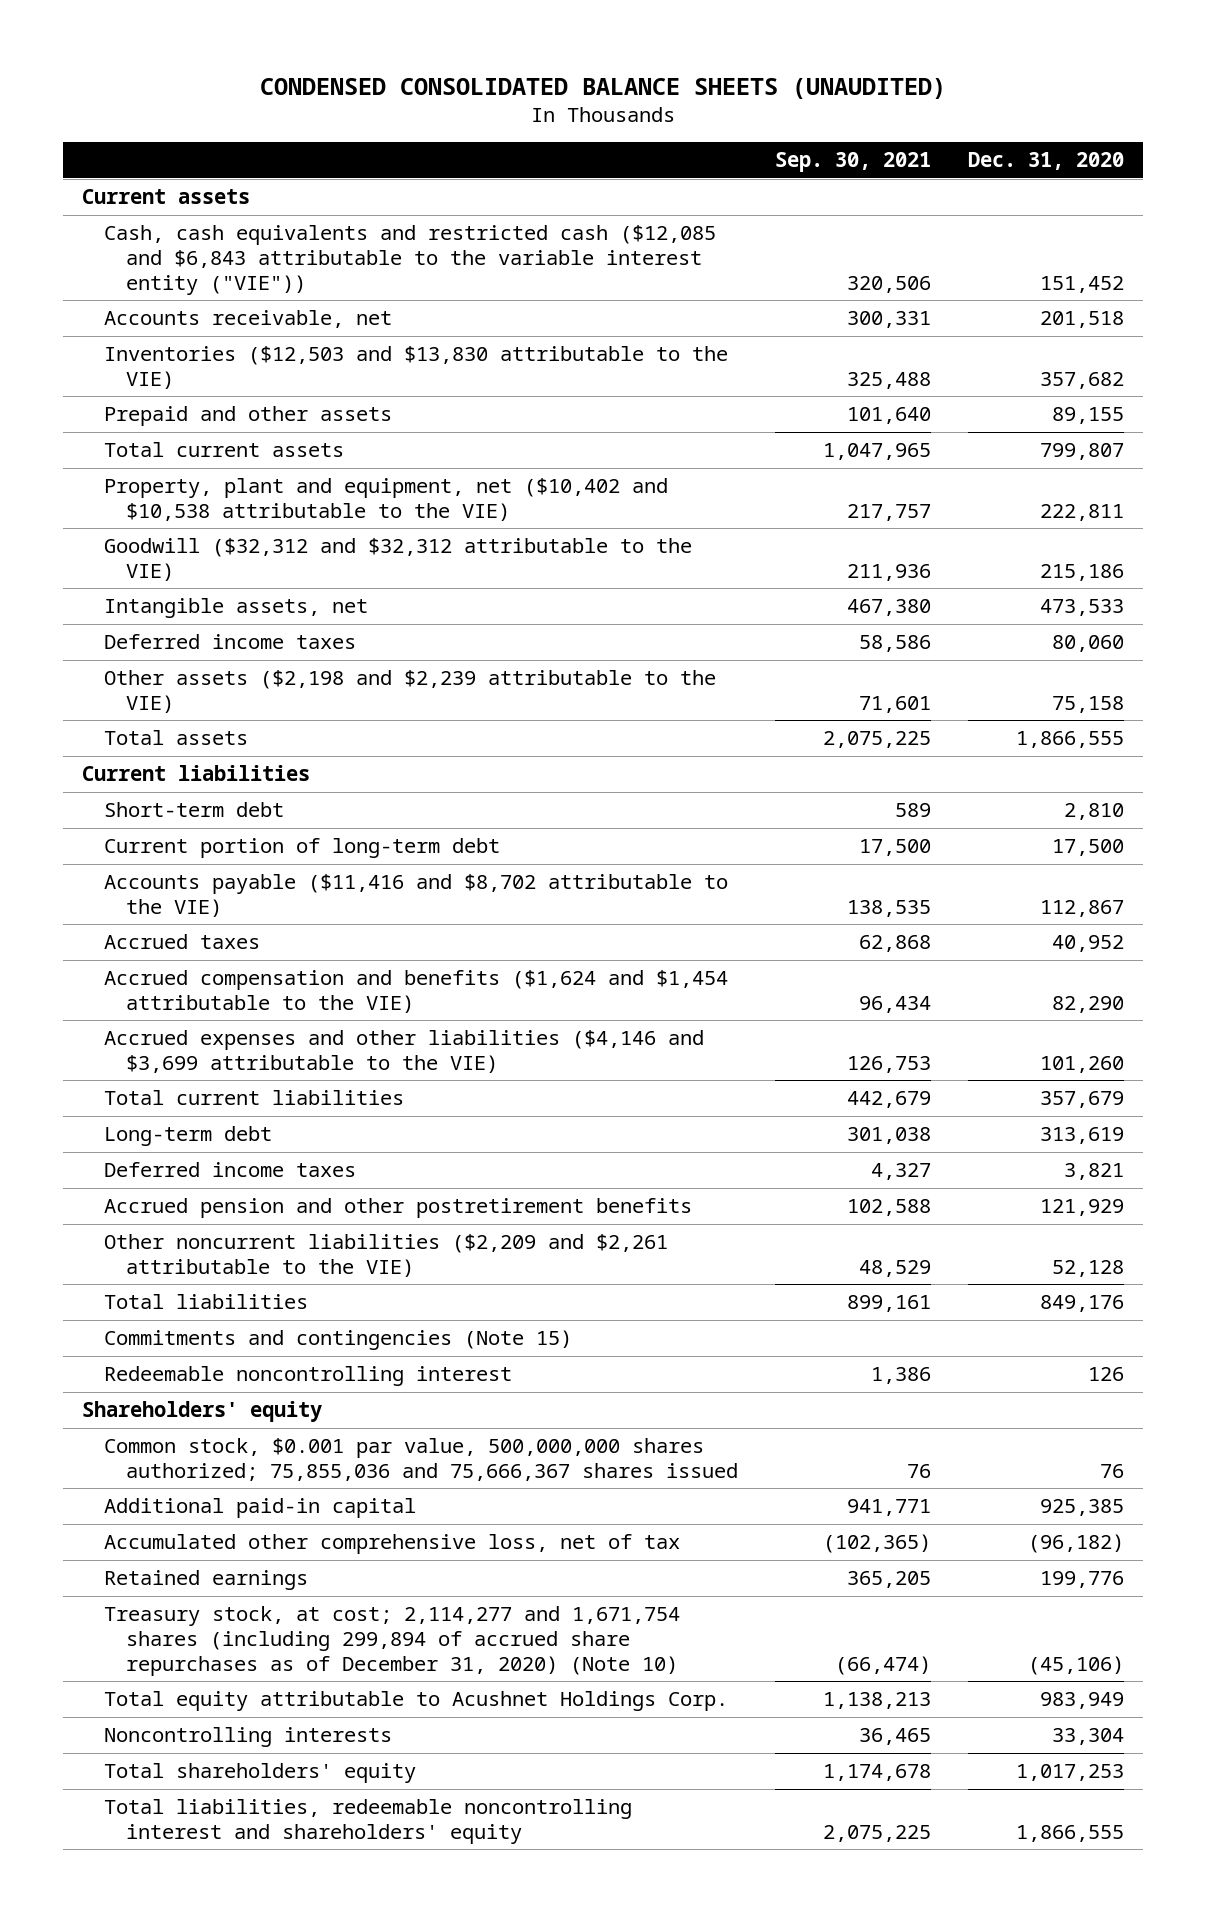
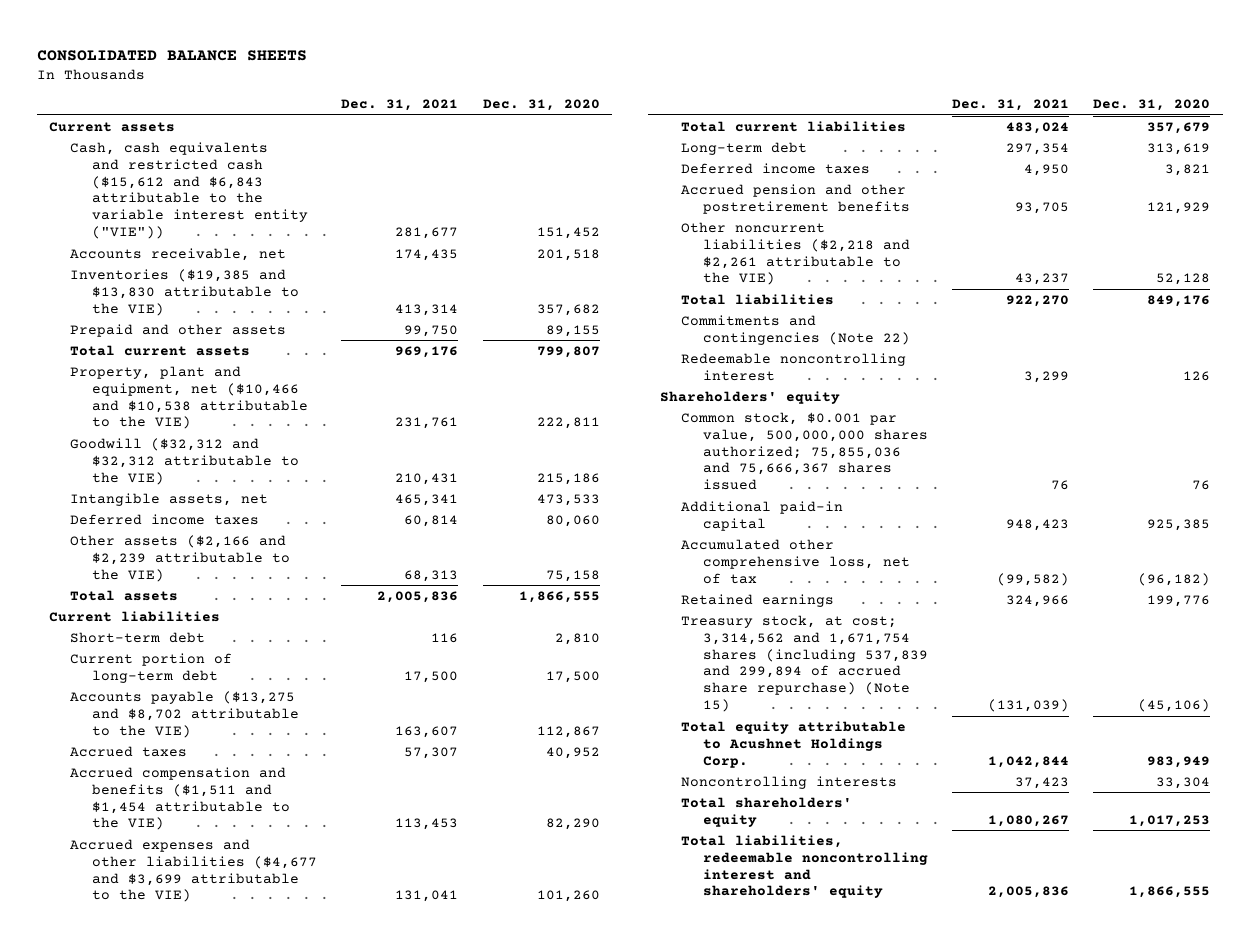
- CONDENSED CONSOLIDATED BALANCE SHEETS (UNAUDITED)
+ CONSOLIDATED BALANCE SHEETS
- | Sep. 30, 2021 | Dec. 31, 2020
+ | Dec. 31, 2021 | Dec. 31, 2020
- Cash, cash equivalents and restricted cash ($12,085 and $6,843 attributable to the variable interest entity ("VIE")) | 320,506 | 151,452
+ Cash, cash equivalents and restricted cash ($15,612 and $6,843 attributable to the variable interest entity ("VIE")) | 281,677 | 151,452
- Inventories ($12,503 and $13,830 attributable to the VIE) | 325,488 | 357,682
+ Inventories ($19,385 and $13,830 attributable to the VIE) | 413,314 | 357,682
- Property, plant and equipment, net ($10,402 and $10,538 attributable to the VIE) | 217,757 | 222,811
+ Property, plant and equipment, net ($10,466 and $10,538 attributable to the VIE) | 231,761 | 222,811
- Other assets ($2,198 and $2,239 attributable to the VIE) | 71,601 | 75,158
+ Other assets ($2,166 and $2,239 attributable to the VIE) | 68,313 | 75,158
- Accounts payable ($11,416 and $8,702 attributable to the VIE) | 138,535 | 112,867
+ Accounts payable ($13,275 and $8,702 attributable to the VIE) | 163,607 | 112,867
- Accrued compensation and benefits ($1,624 and $1,454 attributable to the VIE) | 96,434 | 82,290
- Accrued expenses and other liabilities ($4,146 and $3,699 attributable to the VIE) | 126,753 | 101,260
+ Accrued compensation and benefits ($1,511 and $1,454 attributable to the VIE) | 113,453 | 82,290
+ Accrued expenses and other liabilities ($4,677 and $3,699 attributable to the VIE) | 131,041 | 101,260
- Other noncurrent liabilities ($2,209 and $2,261 attributable to the VIE) | 48,529 | 52,128
+ Other noncurrent liabilities ($2,218 and $2,261 attributable to the VIE) | 43,237 | 52,128
- Commitments and contingencies (Note 15)
+ Commitments and contingencies (Note 22)
- Treasury stock, at cost; 2,114,277 and 1,671,754 shares (including 299,894 of accrued share repurchases as of December 31, 2020) (Note 10) | (66,474) | (45,106)
+ Treasury stock, at cost; 3,314,562 and 1,671,754 shares (including 537,839 and 299,894 of accrued share repurchase) (Note 15) | (131,039) | (45,106)

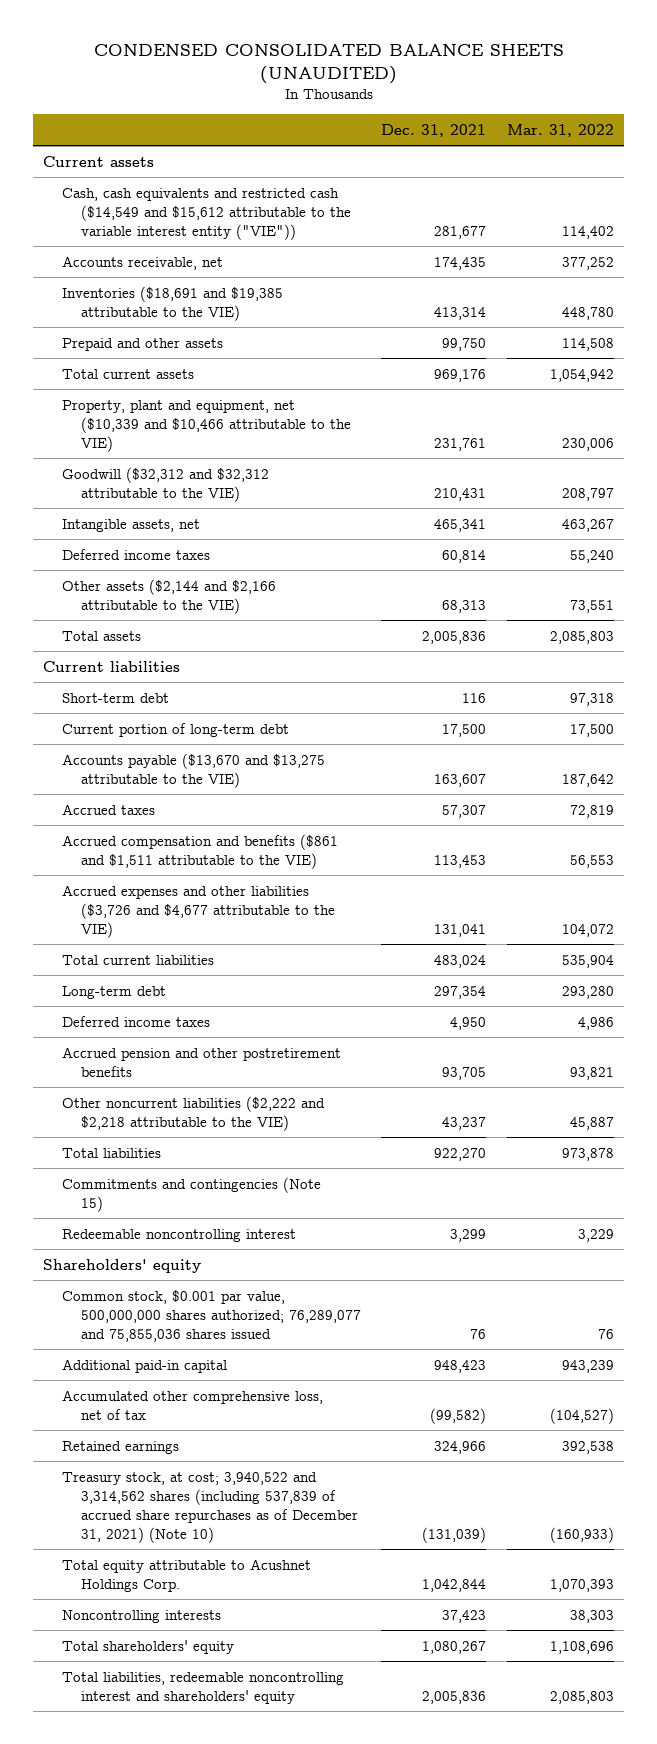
- CONSOLIDATED BALANCE SHEETS
+ CONDENSED CONSOLIDATED BALANCE SHEETS (UNAUDITED)
- | Dec. 31, 2021 | Dec. 31, 2020
+ | Dec. 31, 2021 | Mar. 31, 2022
- Cash, cash equivalents and restricted cash ($15,612 and $6,843 attributable to the variable interest entity ("VIE")) | 281,677 | 151,452
+ Cash, cash equivalents and restricted cash ($14,549 and $15,612 attributable to the variable interest entity ("VIE")) | 281,677 | 114,402
- Inventories ($19,385 and $13,830 attributable to the VIE) | 413,314 | 357,682
+ Inventories ($18,691 and $19,385 attributable to the VIE) | 413,314 | 448,780
- Property, plant and equipment, net ($10,466 and $10,538 attributable to the VIE) | 231,761 | 222,811
+ Property, plant and equipment, net ($10,339 and $10,466 attributable to the VIE) | 231,761 | 230,006
- Other assets ($2,166 and $2,239 attributable to the VIE) | 68,313 | 75,158
+ Other assets ($2,144 and $2,166 attributable to the VIE) | 68,313 | 73,551
- Accounts payable ($13,275 and $8,702 attributable to the VIE) | 163,607 | 112,867
+ Accounts payable ($13,670 and $13,275 attributable to the VIE) | 163,607 | 187,642
- Accrued compensation and benefits ($1,511 and $1,454 attributable to the VIE) | 113,453 | 82,290
- Accrued expenses and other liabilities ($4,677 and $3,699 attributable to the VIE) | 131,041 | 101,260
+ Accrued compensation and benefits ($861 and $1,511 attributable to the VIE) | 113,453 | 56,553
+ Accrued expenses and other liabilities ($3,726 and $4,677 attributable to the VIE) | 131,041 | 104,072
- Other noncurrent liabilities ($2,218 and $2,261 attributable to the VIE) | 43,237 | 52,128
+ Other noncurrent liabilities ($2,222 and $2,218 attributable to the VIE) | 43,237 | 45,887
- Commitments and contingencies (Note 22)
+ Commitments and contingencies (Note 15)
- Common stock, $0.001 par value, 500,000,000 shares authorized; 75,855,036 and 75,666,367 shares issued | 76 | 76
+ Common stock, $0.001 par value, 500,000,000 shares authorized; 76,289,077 and 75,855,036 shares issued | 76 | 76
- Treasury stock, at cost; 3,314,562 and 1,671,754 shares (including 537,839 and 299,894 of accrued share repurchase) (Note 15) | (131,039) | (45,106)
+ Treasury stock, at cost; 3,940,522 and 3,314,562 shares (including 537,839 of accrued share repurchases as of December 31, 2021) (Note 10) | (131,039) | (160,933)

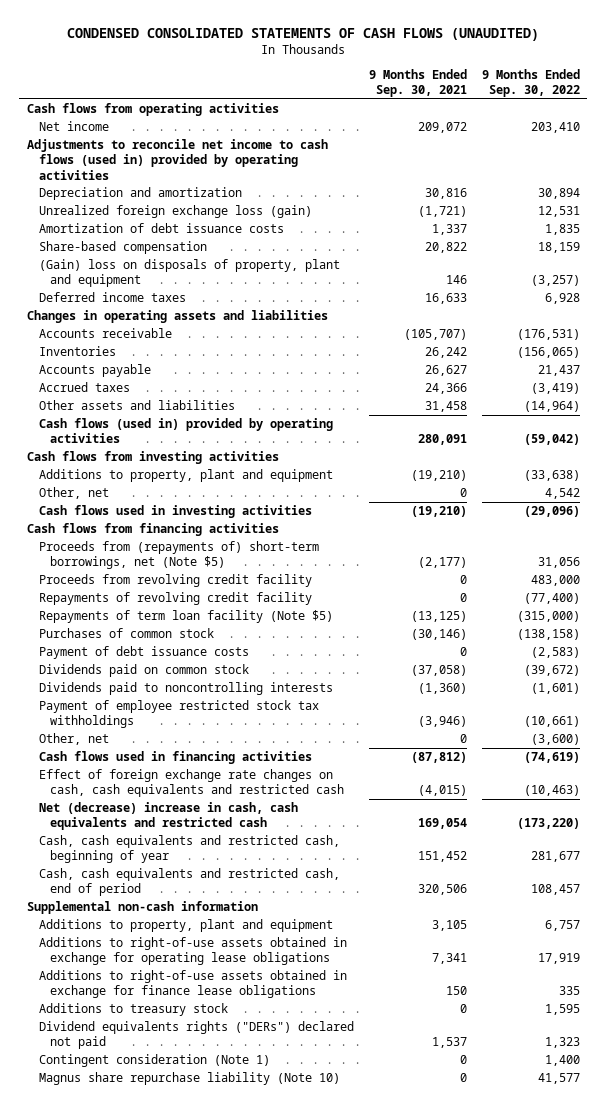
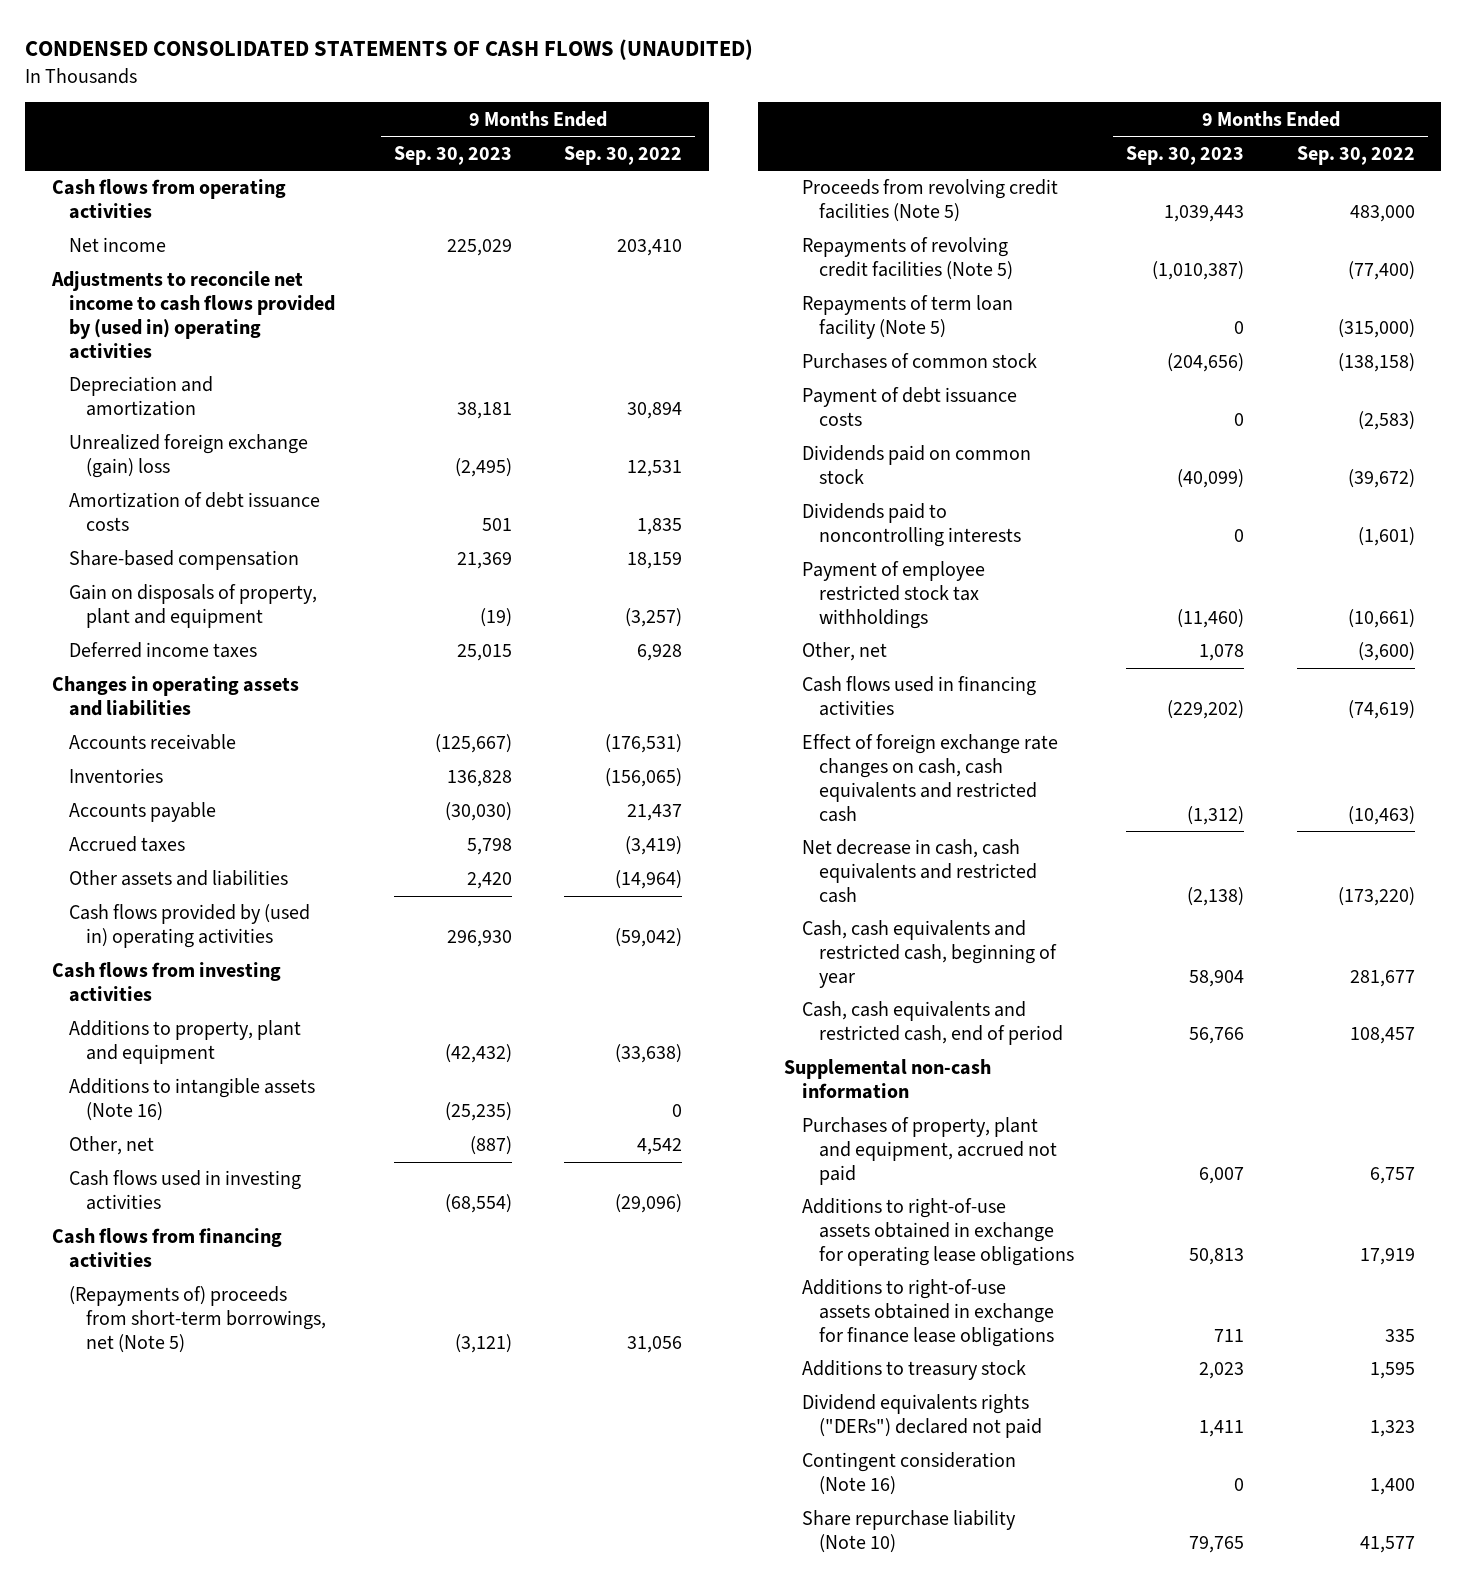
- | 9 Months Ended Sep. 30, 2021 | 9 Months Ended Sep. 30, 2022
+ | 9 Months Ended Sep. 30, 2023 | 9 Months Ended Sep. 30, 2022
- Adjustments to reconcile net income to cash flows (used in) provided by operating activities
+ Adjustments to reconcile net income to cash flows provided by (used in) operating activities
- Unrealized foreign exchange loss (gain) | (1,721) | 12,531
+ Unrealized foreign exchange (gain) loss | (2,495) | 12,531
- (Gain) loss on disposals of property, plant and equipment | 146 | (3,257)
+ Gain on disposals of property, plant and equipment | (19) | (3,257)
- Cash flows (used in) provided by operating activities | 280,091 | (59,042)
+ Cash flows provided by (used in) operating activities | 296,930 | (59,042)
+ Additions to intangible assets (Note 16) | (25,235) | 0
- Proceeds from (repayments of) short-term borrowings, net (Note $5) | (2,177) | 31,056
- Proceeds from revolving credit facility | 0 | 483,000
- Repayments of revolving credit facility | 0 | (77,400)
- Repayments of term loan facility (Note $5) | (13,125) | (315,000)
+ (Repayments of) proceeds from short-term borrowings, net (Note 5) | (3,121) | 31,056
+ Proceeds from revolving credit facilities (Note 5) | 1,039,443 | 483,000
+ Repayments of revolving credit facilities (Note 5) | (1,010,387) | (77,400)
+ Repayments of term loan facility (Note 5) | 0 | (315,000)
- Net (decrease) increase in cash, cash equivalents and restricted cash | 169,054 | (173,220)
+ Net decrease in cash, cash equivalents and restricted cash | (2,138) | (173,220)
- Additions to property, plant and equipment | 3,105 | 6,757
+ Purchases of property, plant and equipment, accrued not paid | 6,007 | 6,757
- Contingent consideration (Note 1) | 0 | 1,400
- Magnus share repurchase liability (Note 10) | 0 | 41,577
+ Contingent consideration (Note 16) | 0 | 1,400
+ Share repurchase liability (Note 10) | 79,765 | 41,577

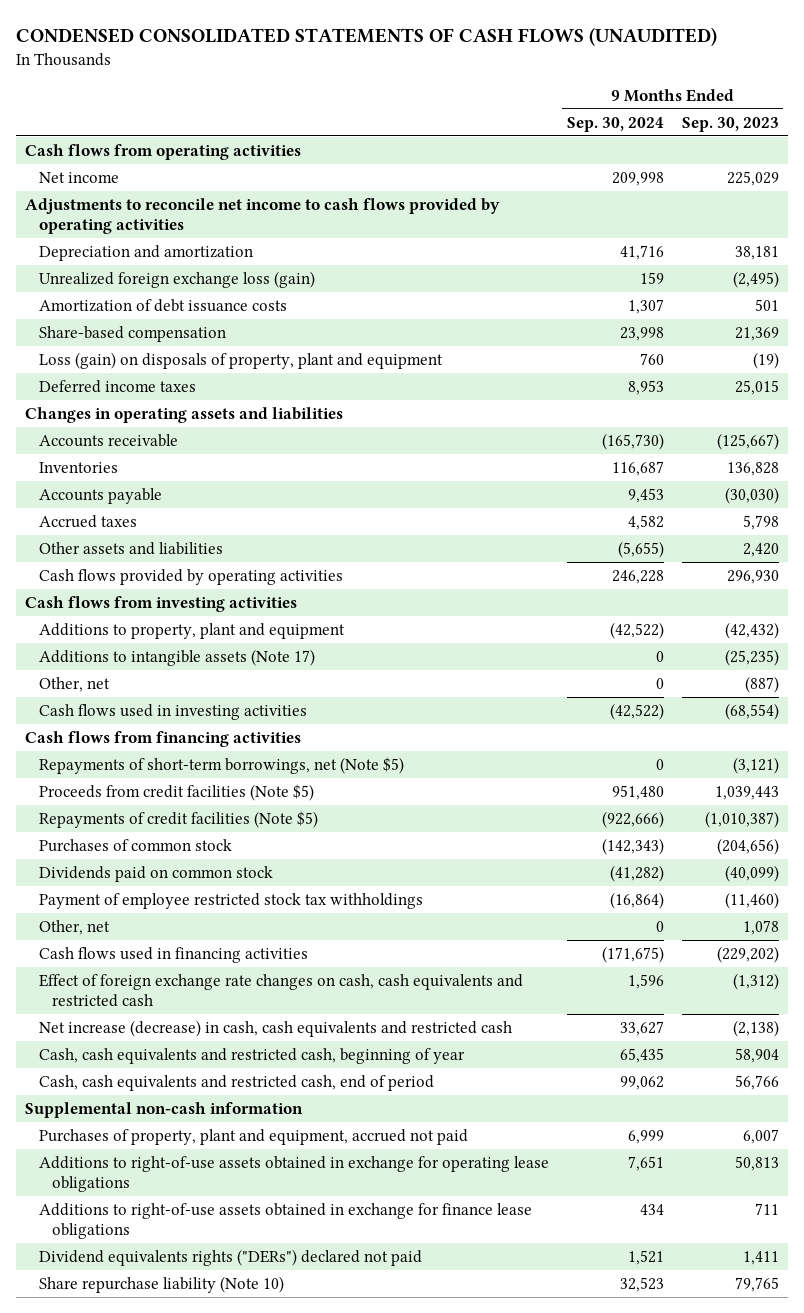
- | 9 Months Ended Sep. 30, 2023 | 9 Months Ended Sep. 30, 2022
+ | 9 Months Ended Sep. 30, 2024 | 9 Months Ended Sep. 30, 2023
- Adjustments to reconcile net income to cash flows provided by (used in) operating activities
+ Adjustments to reconcile net income to cash flows provided by operating activities
- Unrealized foreign exchange (gain) loss | (2,495) | 12,531
+ Unrealized foreign exchange loss (gain) | 159 | (2,495)
- Gain on disposals of property, plant and equipment | (19) | (3,257)
+ Loss (gain) on disposals of property, plant and equipment | 760 | (19)
- Cash flows provided by (used in) operating activities | 296,930 | (59,042)
+ Cash flows provided by operating activities | 246,228 | 296,930
- Additions to intangible assets (Note 16) | (25,235) | 0
+ Additions to intangible assets (Note 17) | 0 | (25,235)
- (Repayments of) proceeds from short-term borrowings, net (Note 5) | (3,121) | 31,056
- Proceeds from revolving credit facilities (Note 5) | 1,039,443 | 483,000
- Repayments of revolving credit facilities (Note 5) | (1,010,387) | (77,400)
- Repayments of term loan facility (Note 5) | 0 | (315,000)
+ Repayments of short-term borrowings, net (Note $5) | 0 | (3,121)
+ Proceeds from credit facilities (Note $5) | 951,480 | 1,039,443
+ Repayments of credit facilities (Note $5) | (922,666) | (1,010,387)
- Payment of debt issuance costs | 0 | (2,583)
- Dividends paid to noncontrolling interests | 0 | (1,601)
- Net decrease in cash, cash equivalents and restricted cash | (2,138) | (173,220)
+ Net increase (decrease) in cash, cash equivalents and restricted cash | 33,627 | (2,138)
- Additions to treasury stock | 2,023 | 1,595
- Contingent consideration (Note 16) | 0 | 1,400

